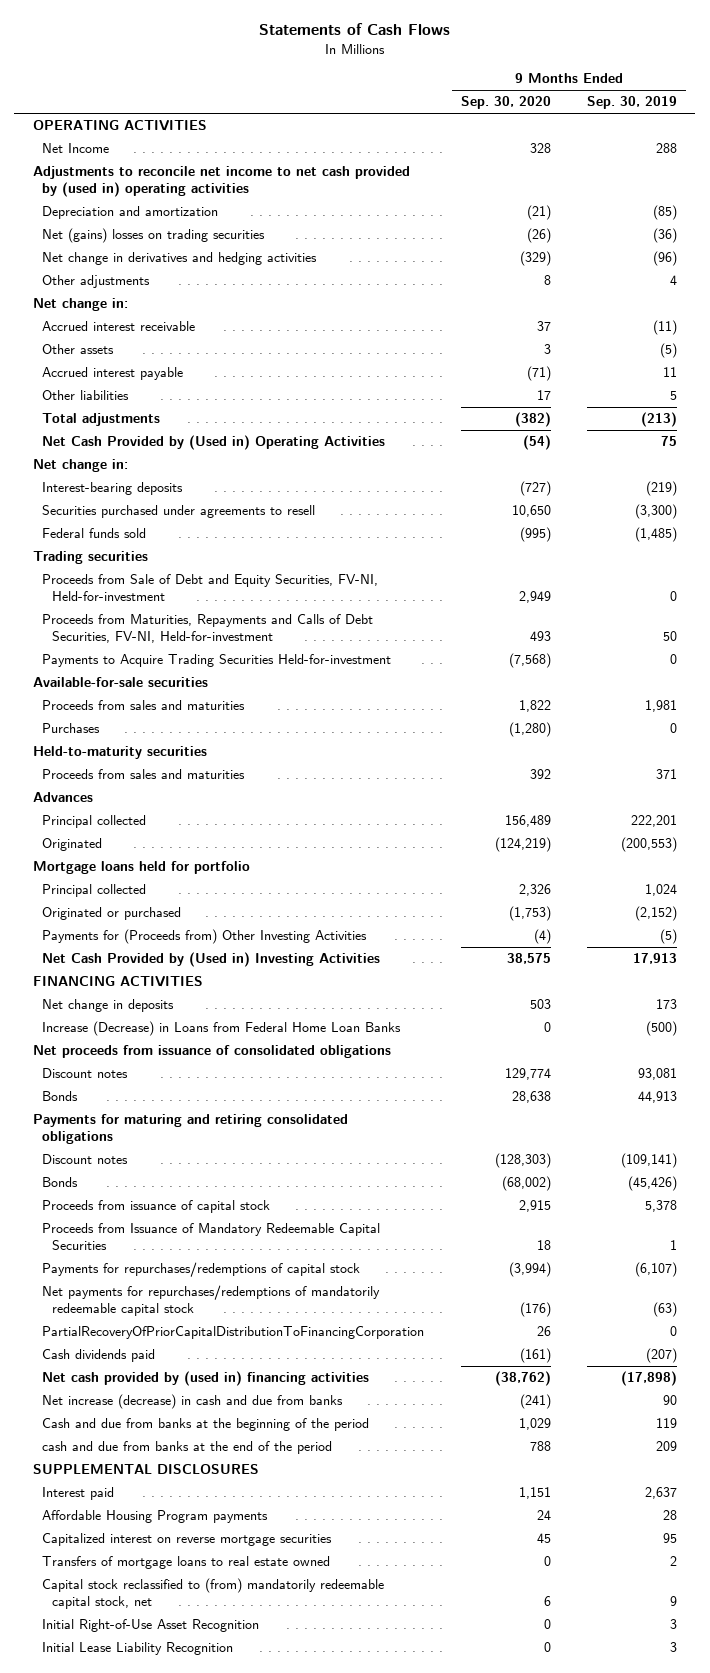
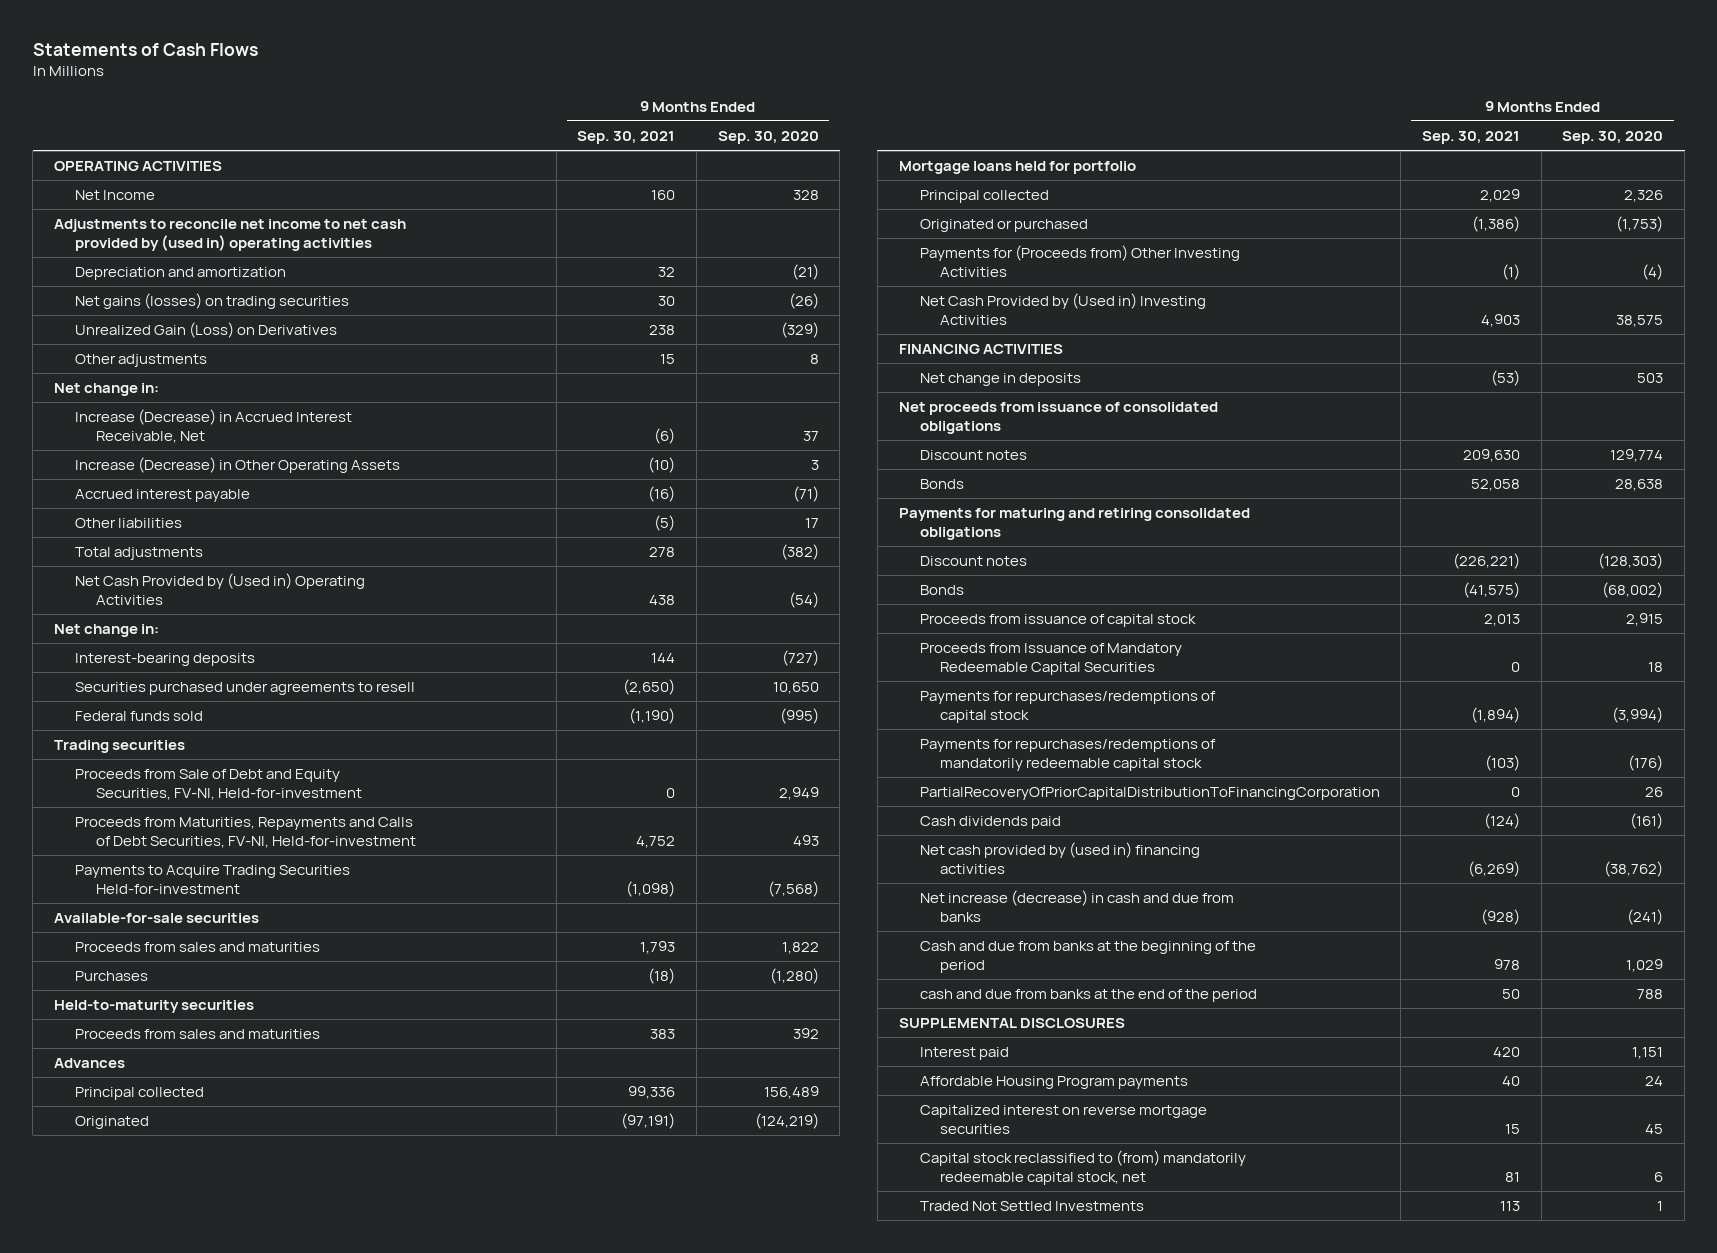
- | 9 Months Ended Sep. 30, 2020 | 9 Months Ended Sep. 30, 2019
+ | 9 Months Ended Sep. 30, 2021 | 9 Months Ended Sep. 30, 2020
- Net (gains) losses on trading securities | (26) | (36)
- Net change in derivatives and hedging activities | (329) | (96)
+ Net gains (losses) on trading securities | 30 | (26)
+ Unrealized Gain (Loss) on Derivatives | 238 | (329)
- Accrued interest receivable | 37 | (11)
- Other assets | 3 | (5)
+ Increase (Decrease) in Accrued Interest Receivable, Net | (6) | 37
+ Increase (Decrease) in Other Operating Assets | (10) | 3
- Increase (Decrease) in Loans from Federal Home Loan Banks | 0 | (500)
- Net payments for repurchases/redemptions of mandatorily redeemable capital stock | (176) | (63)
+ Payments for repurchases/redemptions of mandatorily redeemable capital stock | (103) | (176)
- Transfers of mortgage loans to real estate owned | 0 | 2
- Initial Right-of-Use Asset Recognition | 0 | 3
- Initial Lease Liability Recognition | 0 | 3
+ Traded Not Settled Investments | 113 | 1

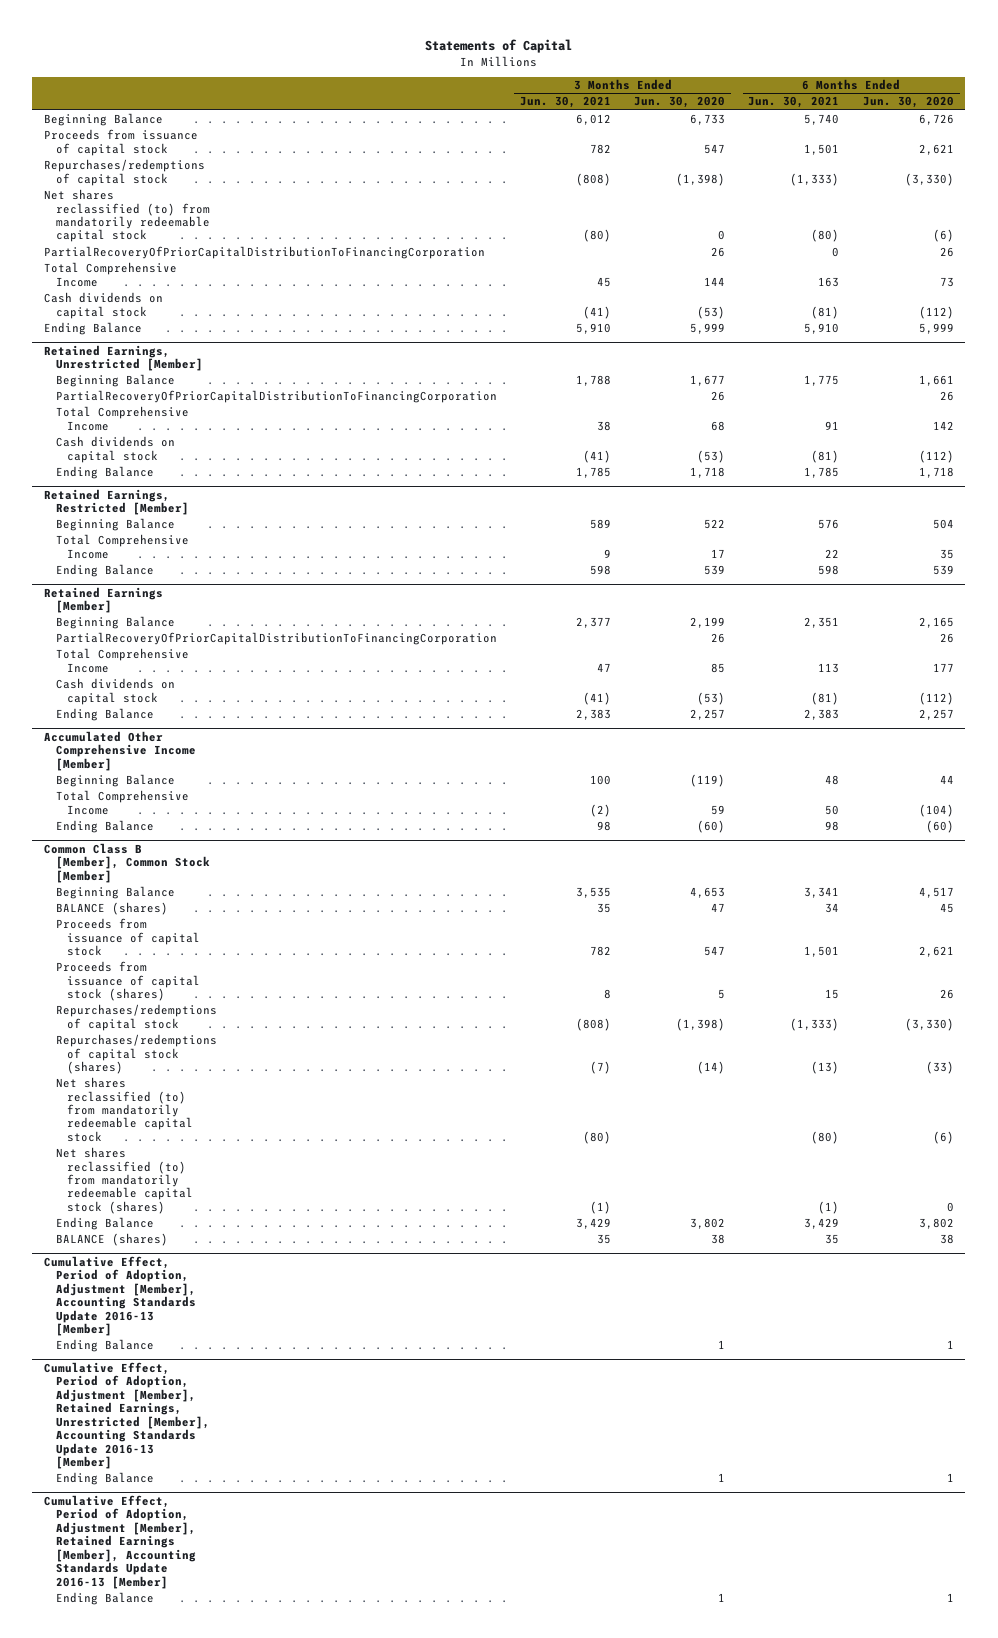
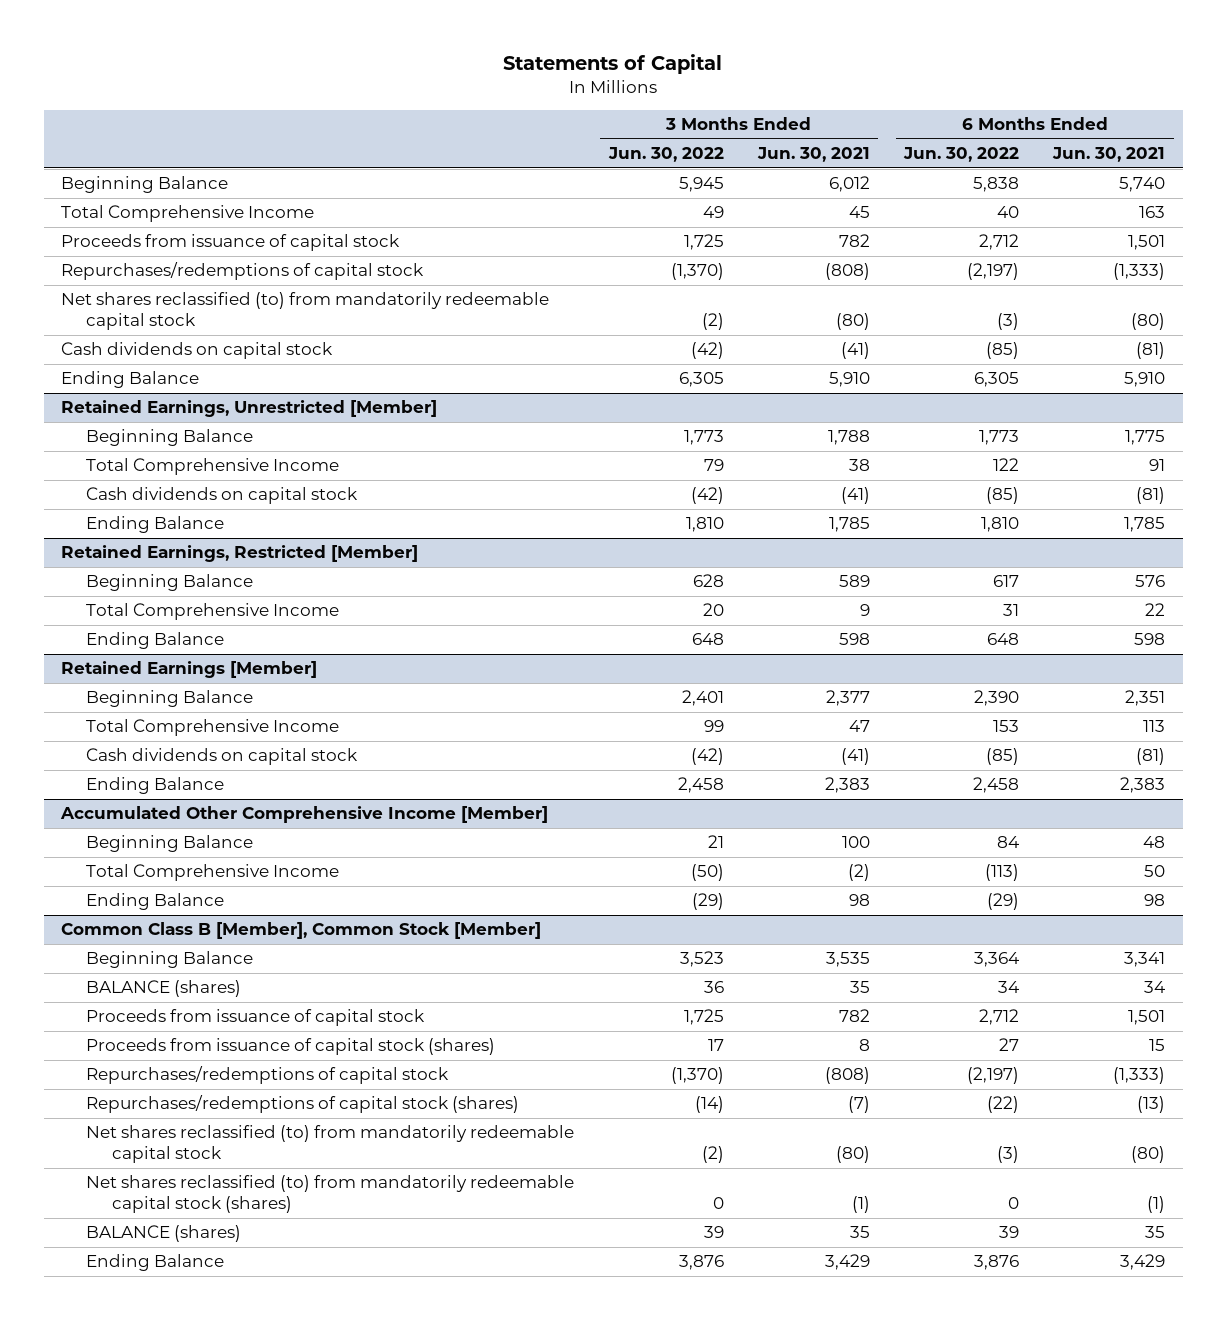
- | 3 Months Ended Jun. 30, 2021 | 3 Months Ended Jun. 30, 2020 | 6 Months Ended Jun. 30, 2021 | 6 Months Ended Jun. 30, 2020
+ | 3 Months Ended Jun. 30, 2022 | 3 Months Ended Jun. 30, 2021 | 6 Months Ended Jun. 30, 2022 | 6 Months Ended Jun. 30, 2021
moved up: Total Comprehensive Income | 49 | 45 | 40 | 163
- PartialRecoveryOfPriorCapitalDistributionToFinancingCorporation | | 26 | 0 | 26
@ Retained Earnings, Unrestricted [Member]
- PartialRecoveryOfPriorCapitalDistributionToFinancingCorporation | | 26 | | 26
@ Retained Earnings [Member]
- PartialRecoveryOfPriorCapitalDistributionToFinancingCorporation | | 26 | | 26
- Cumulative Effect, Period of Adoption, Adjustment [Member], Accounting Standards Update 2016-13 [Member]
- Ending Balance | | 1 | | 1
- Cumulative Effect, Period of Adoption, Adjustment [Member], Retained Earnings, Unrestricted [Member], Accounting Standards Update 2016-13 [Member]
- Ending Balance | | 1 | | 1
- Cumulative Effect, Period of Adoption, Adjustment [Member], Retained Earnings [Member], Accounting Standards Update 2016-13 [Member]
- Ending Balance | | 1 | | 1
@ Common Class B [Member], Common Stock [Member]
moved down: Ending Balance | 3,876 | 3,429 | 3,876 | 3,429

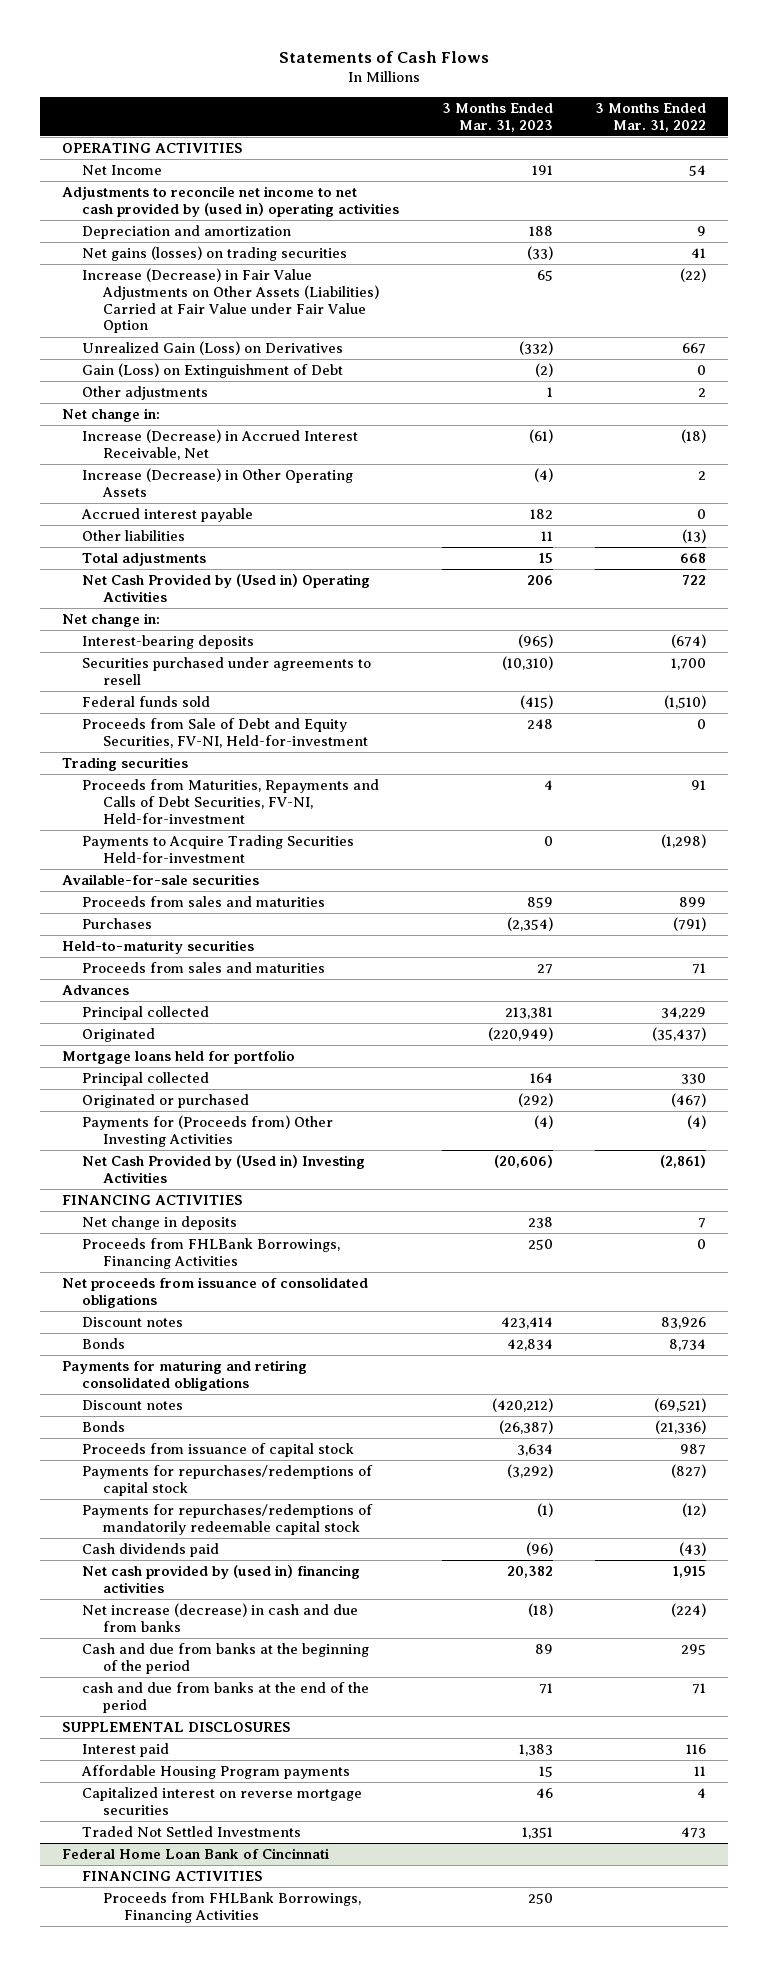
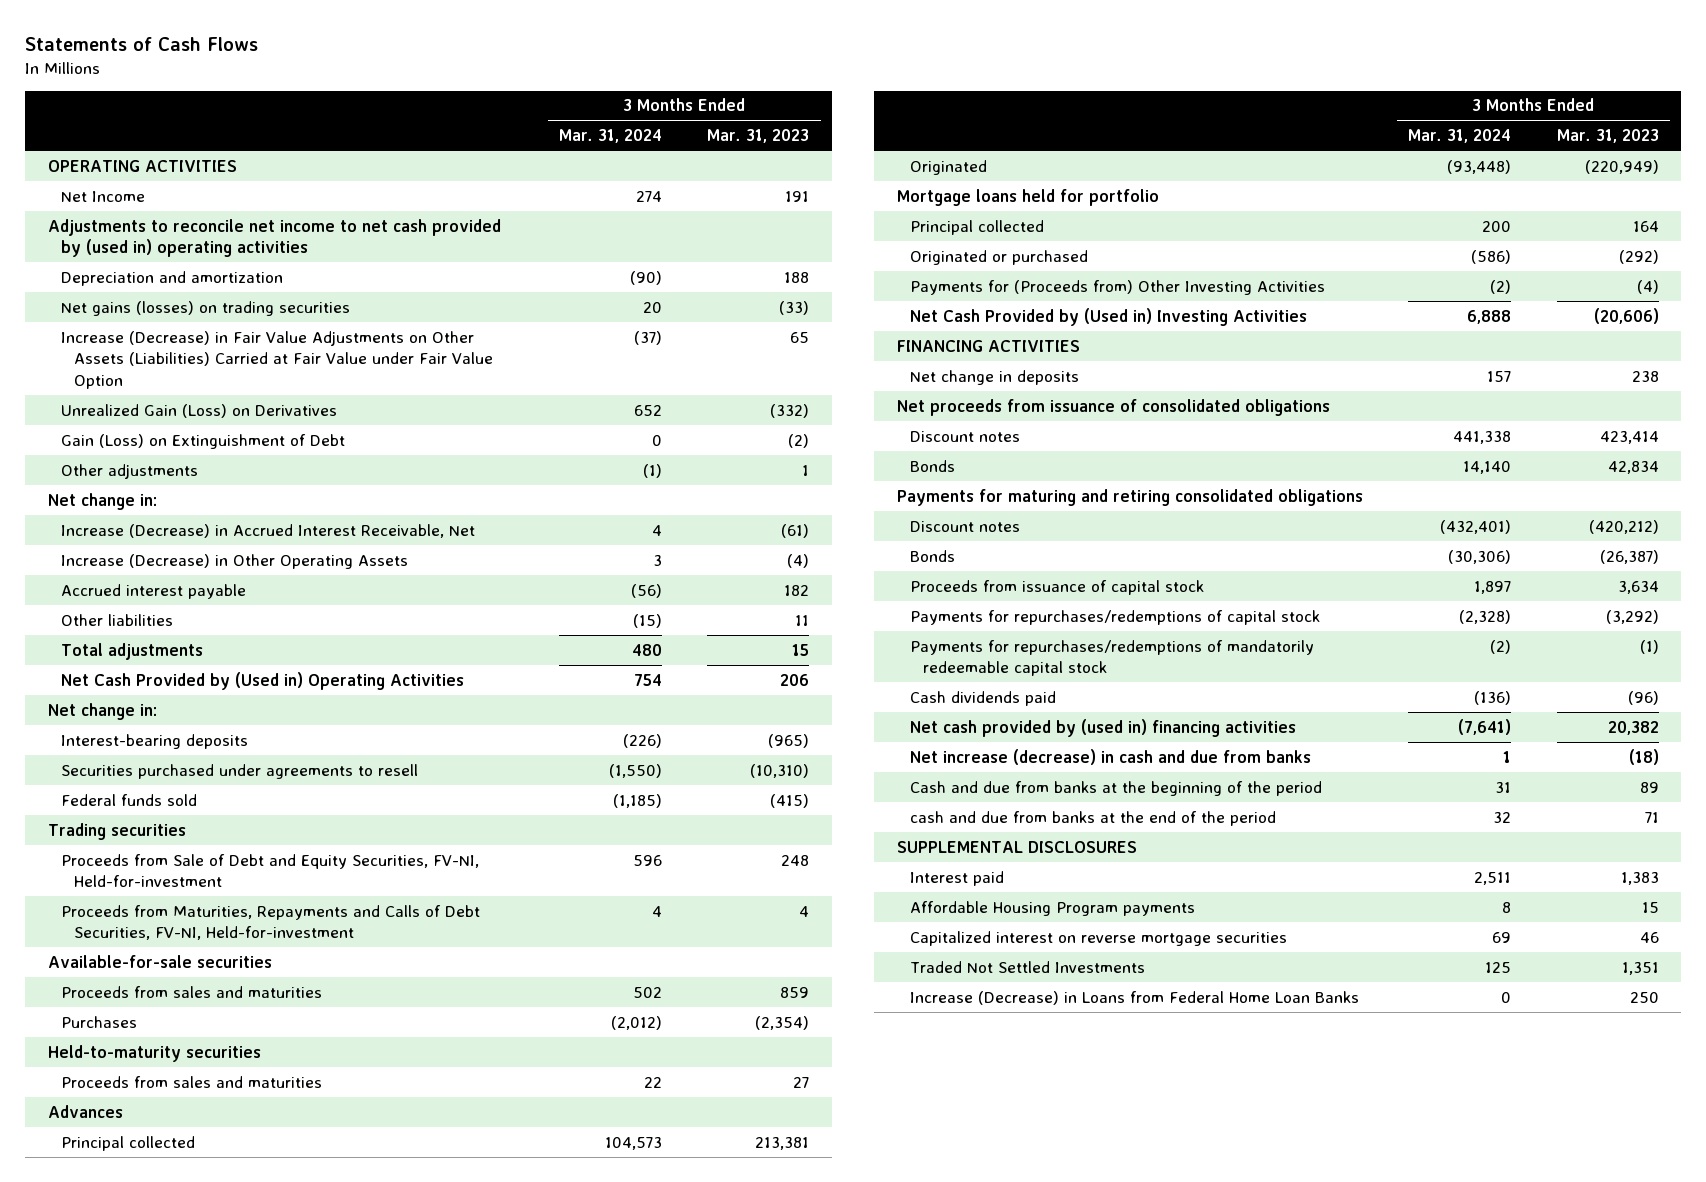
- | 3 Months Ended Mar. 31, 2023 | 3 Months Ended Mar. 31, 2022
+ | 3 Months Ended Mar. 31, 2024 | 3 Months Ended Mar. 31, 2023
moved down: Proceeds from Sale of Debt and Equity Securities, FV-NI, Held-for-investment | 596 | 248
- Payments to Acquire Trading Securities Held-for-investment | 0 | (1,298)
- Proceeds from FHLBank Borrowings, Financing Activities | 250 | 0
- Federal Home Loan Bank of Cincinnati
- FINANCING ACTIVITIES
- Proceeds from FHLBank Borrowings, Financing Activities | 250 |
+ Increase (Decrease) in Loans from Federal Home Loan Banks | 0 | 250

